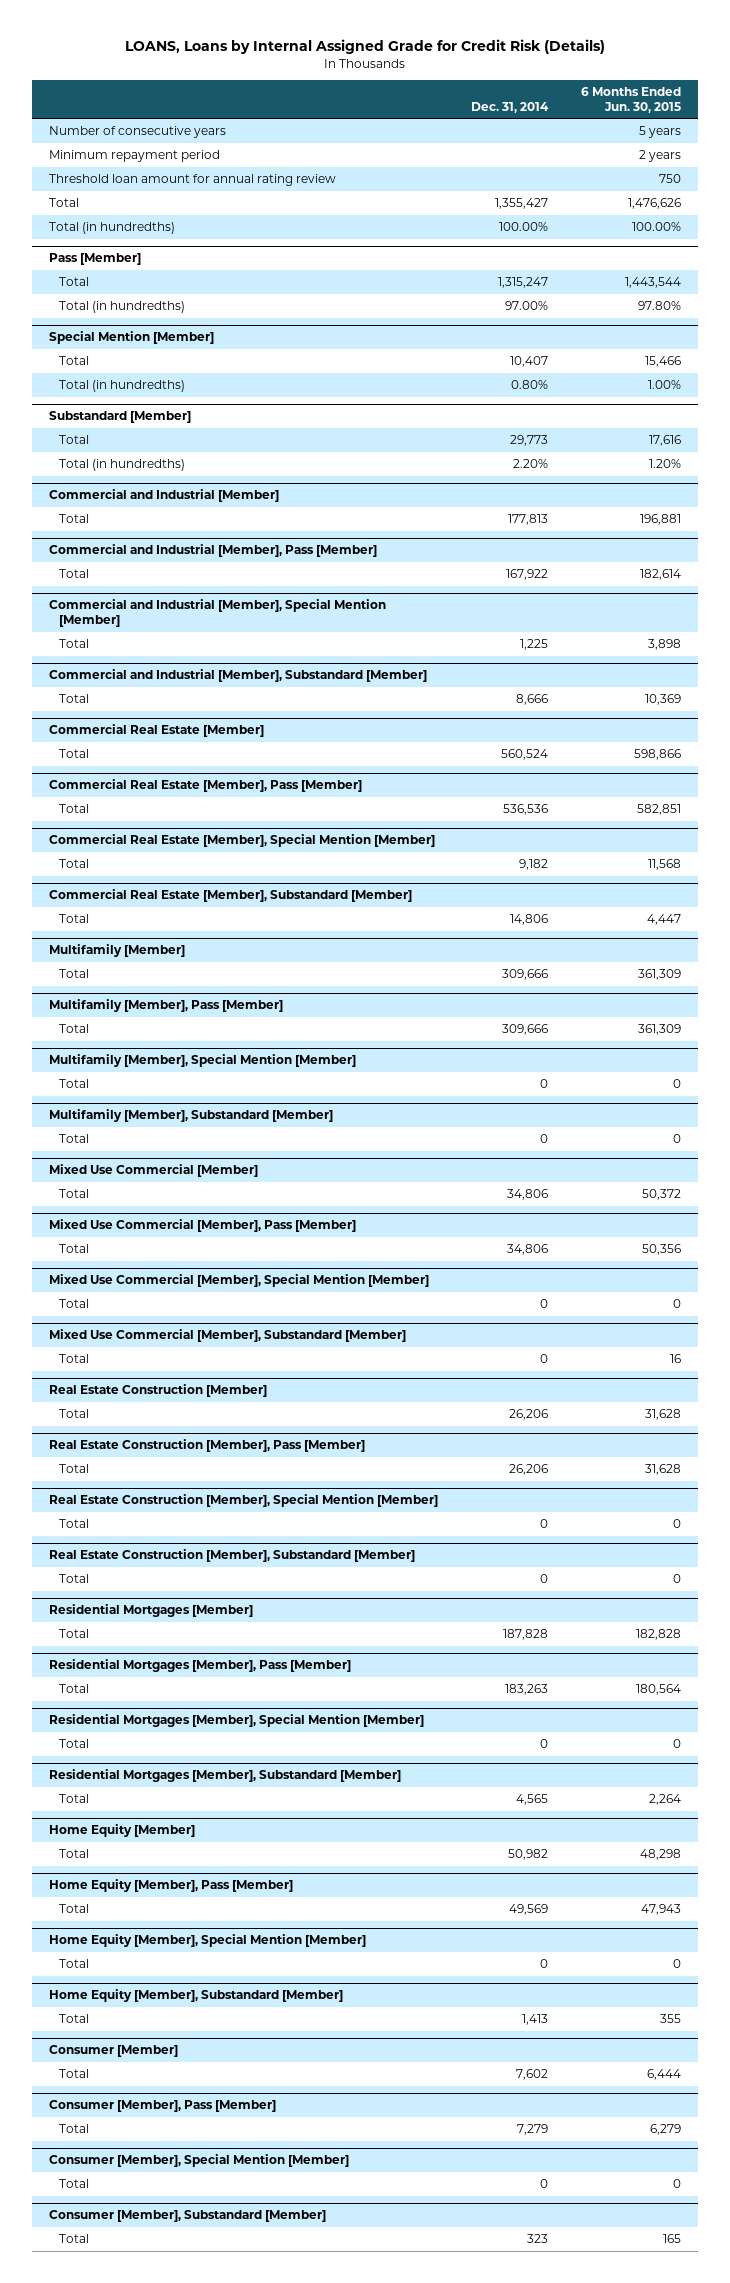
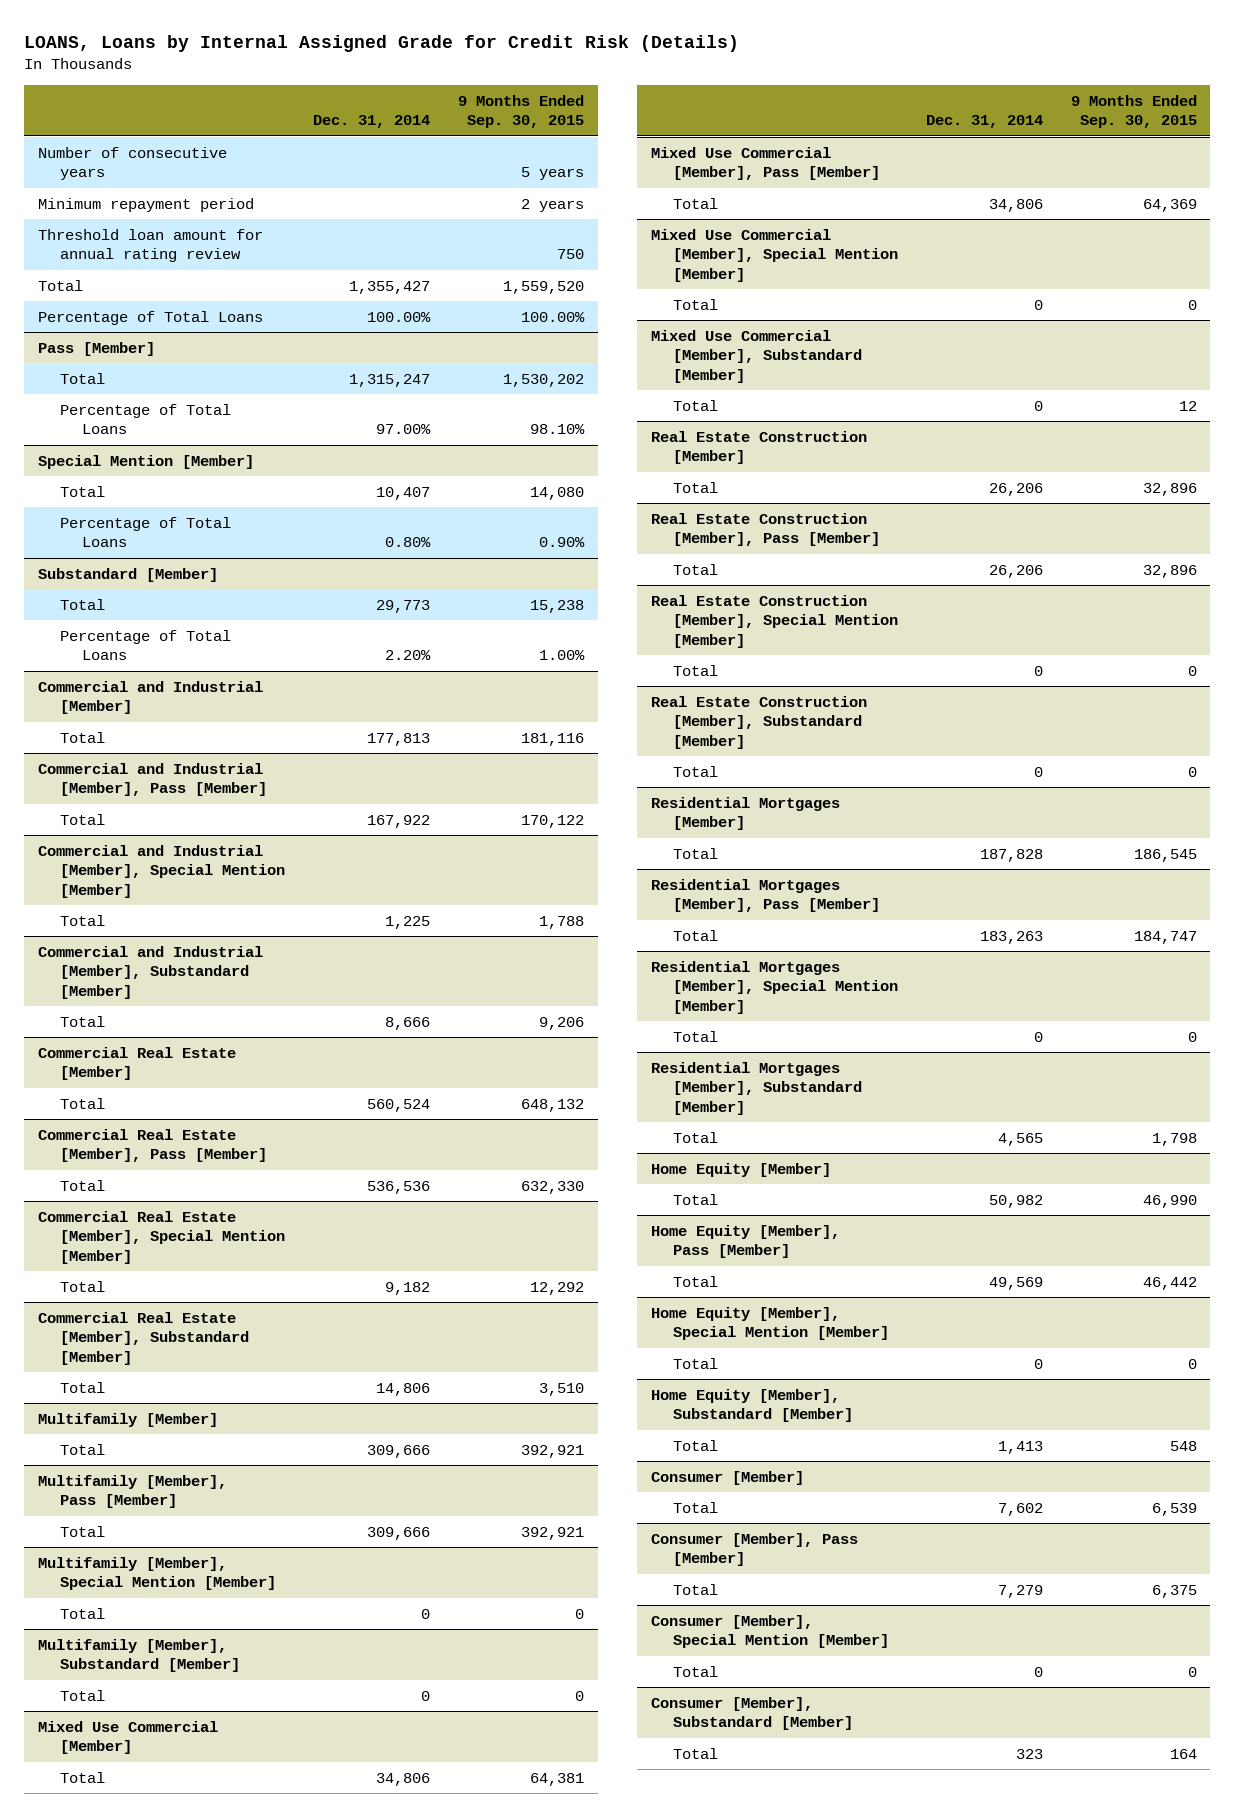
- | Dec. 31, 2014 | 6 Months Ended Jun. 30, 2015
+ | Dec. 31, 2014 | 9 Months Ended Sep. 30, 2015
- Total (in hundredths) | 100.00% | 100.00%
+ Percentage of Total Loans | 100.00% | 100.00%
@ Pass [Member]
- Total (in hundredths) | 97.00% | 97.80%
+ Percentage of Total Loans | 97.00% | 98.10%
@ Special Mention [Member]
- Total (in hundredths) | 0.80% | 1.00%
+ Percentage of Total Loans | 0.80% | 0.90%
@ Substandard [Member]
- Total (in hundredths) | 2.20% | 1.20%
+ Percentage of Total Loans | 2.20% | 1.00%

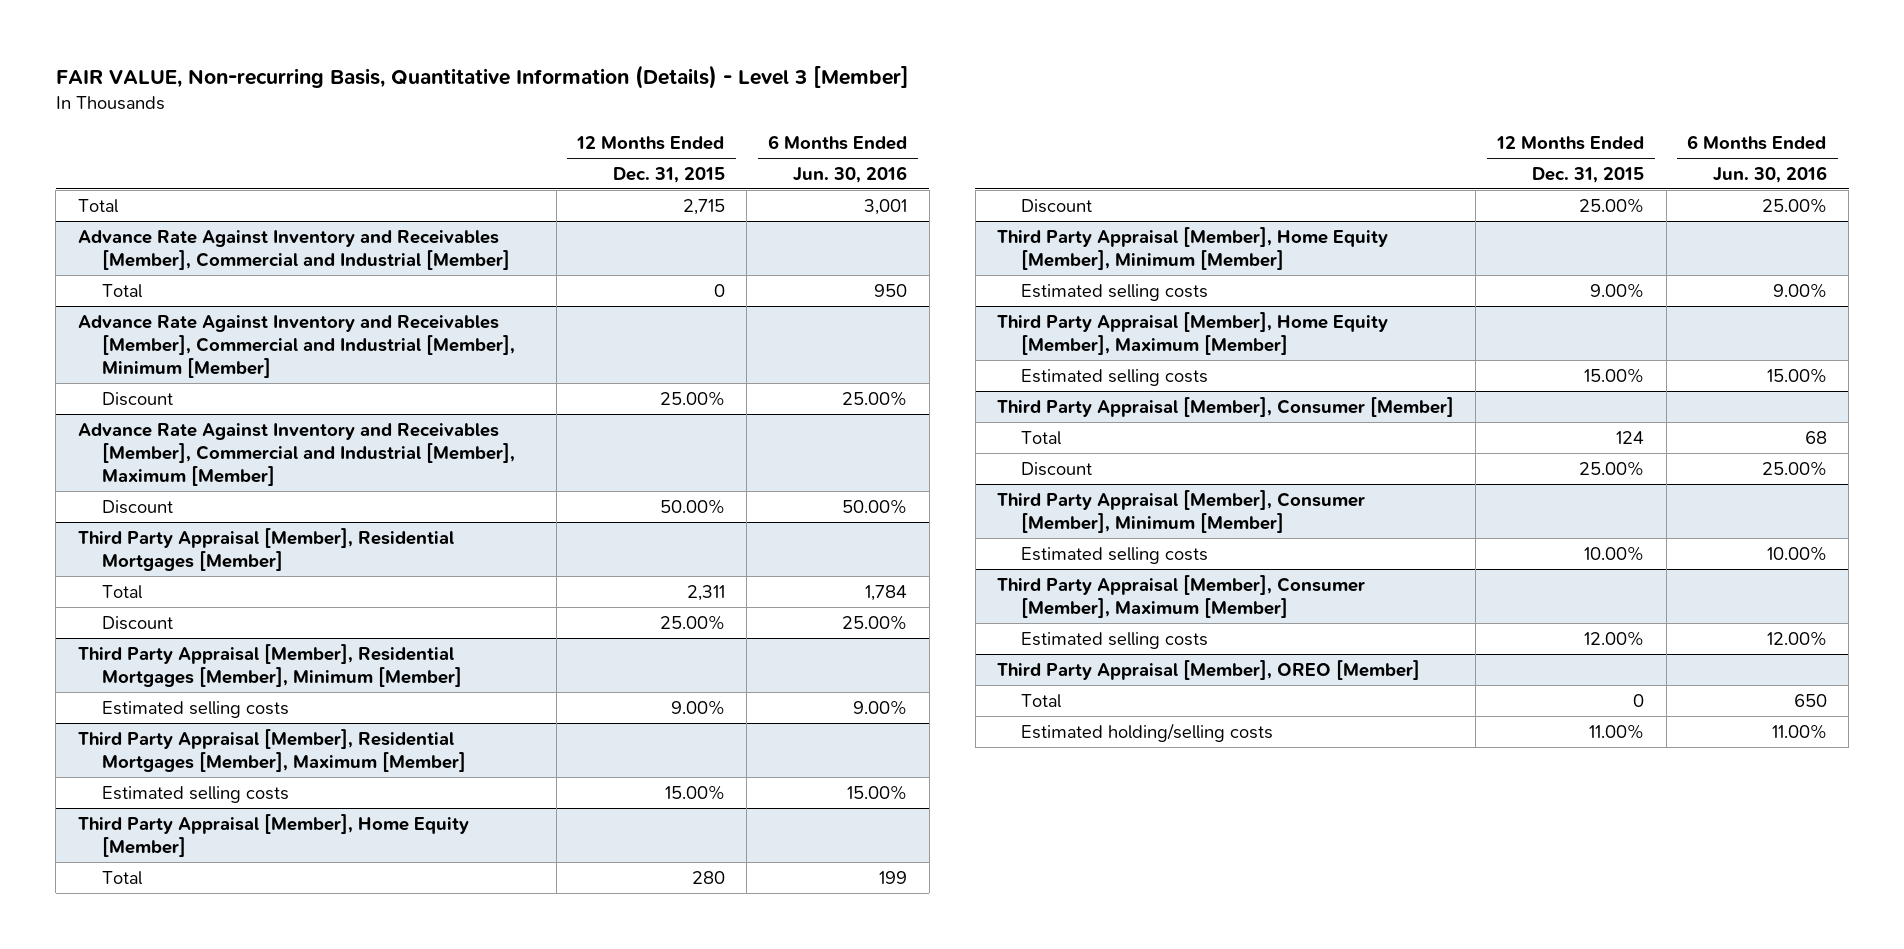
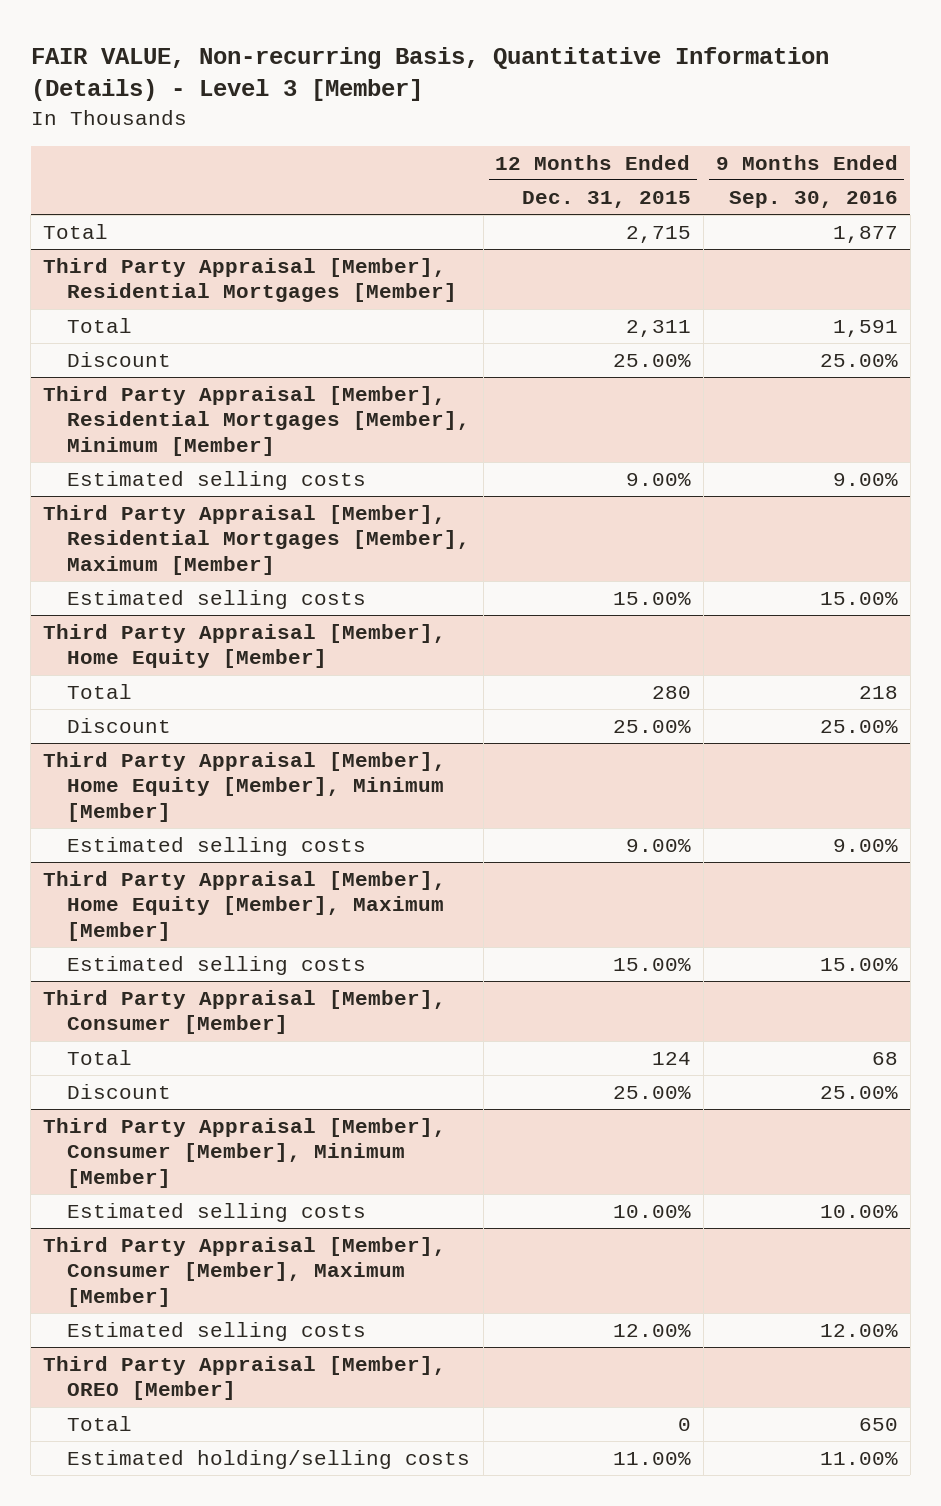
- | 12 Months Ended Dec. 31, 2015 | 6 Months Ended Jun. 30, 2016
+ | 12 Months Ended Dec. 31, 2015 | 9 Months Ended Sep. 30, 2016
- Advance Rate Against Inventory and Receivables [Member], Commercial and Industrial [Member]
- Total | 0 | 950
- Advance Rate Against Inventory and Receivables [Member], Commercial and Industrial [Member], Minimum [Member]
- Discount | 25.00% | 25.00%
- Advance Rate Against Inventory and Receivables [Member], Commercial and Industrial [Member], Maximum [Member]
- Discount | 50.00% | 50.00%

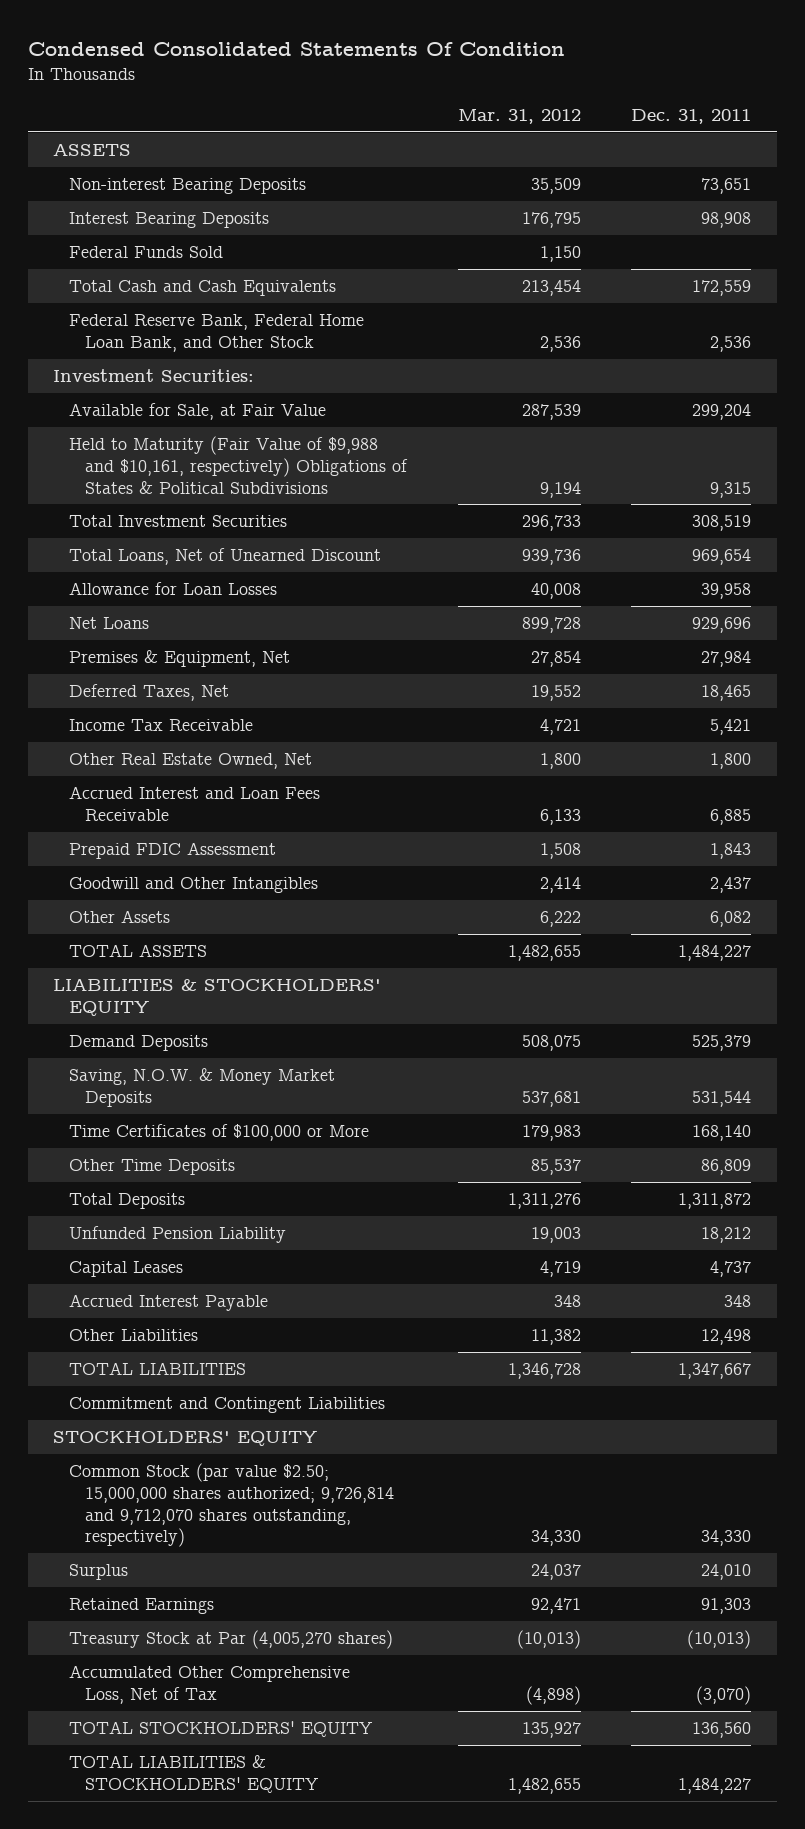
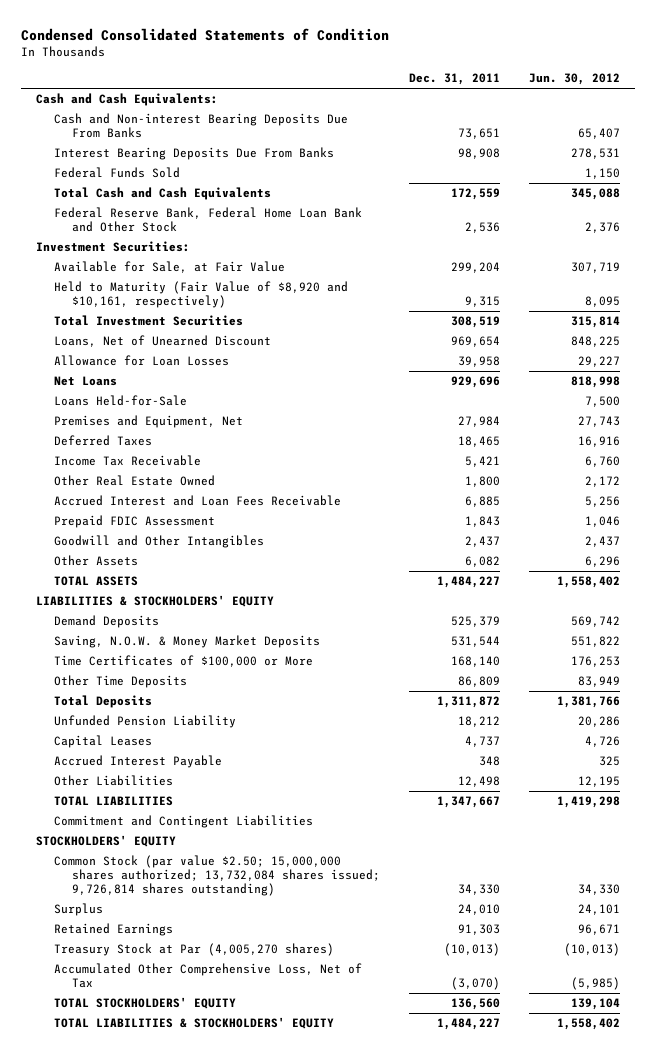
- Condensed Consolidated Statements Of Condition
+ Condensed Consolidated Statements of Condition
- | Mar. 31, 2012 | Dec. 31, 2011
+ | Dec. 31, 2011 | Jun. 30, 2012
- ASSETS
- Non-interest Bearing Deposits | 35,509 | 73,651
- Interest Bearing Deposits | 176,795 | 98,908
+ Cash and Cash Equivalents:
+ Cash and Non-interest Bearing Deposits Due From Banks | 73,651 | 65,407
+ Interest Bearing Deposits Due From Banks | 98,908 | 278,531
- Federal Reserve Bank, Federal Home Loan Bank, and Other Stock | 2,536 | 2,536
+ Federal Reserve Bank, Federal Home Loan Bank and Other Stock | 2,536 | 2,376
- Held to Maturity (Fair Value of $9,988 and $10,161, respectively) Obligations of States & Political Subdivisions | 9,194 | 9,315
+ Held to Maturity (Fair Value of $8,920 and $10,161, respectively) | 9,315 | 8,095
- Total Loans, Net of Unearned Discount | 939,736 | 969,654
+ Loans, Net of Unearned Discount | 969,654 | 848,225
- Premises & Equipment, Net | 27,854 | 27,984
- Deferred Taxes, Net | 19,552 | 18,465
+ Loans Held-for-Sale | | 7,500
+ Premises and Equipment, Net | 27,984 | 27,743
+ Deferred Taxes | 18,465 | 16,916
- Other Real Estate Owned, Net | 1,800 | 1,800
+ Other Real Estate Owned | 1,800 | 2,172
- Common Stock (par value $2.50; 15,000,000 shares authorized; 9,726,814 and 9,712,070 shares outstanding, respectively) | 34,330 | 34,330
+ Common Stock (par value $2.50; 15,000,000 shares authorized; 13,732,084 shares issued; 9,726,814 shares outstanding) | 34,330 | 34,330

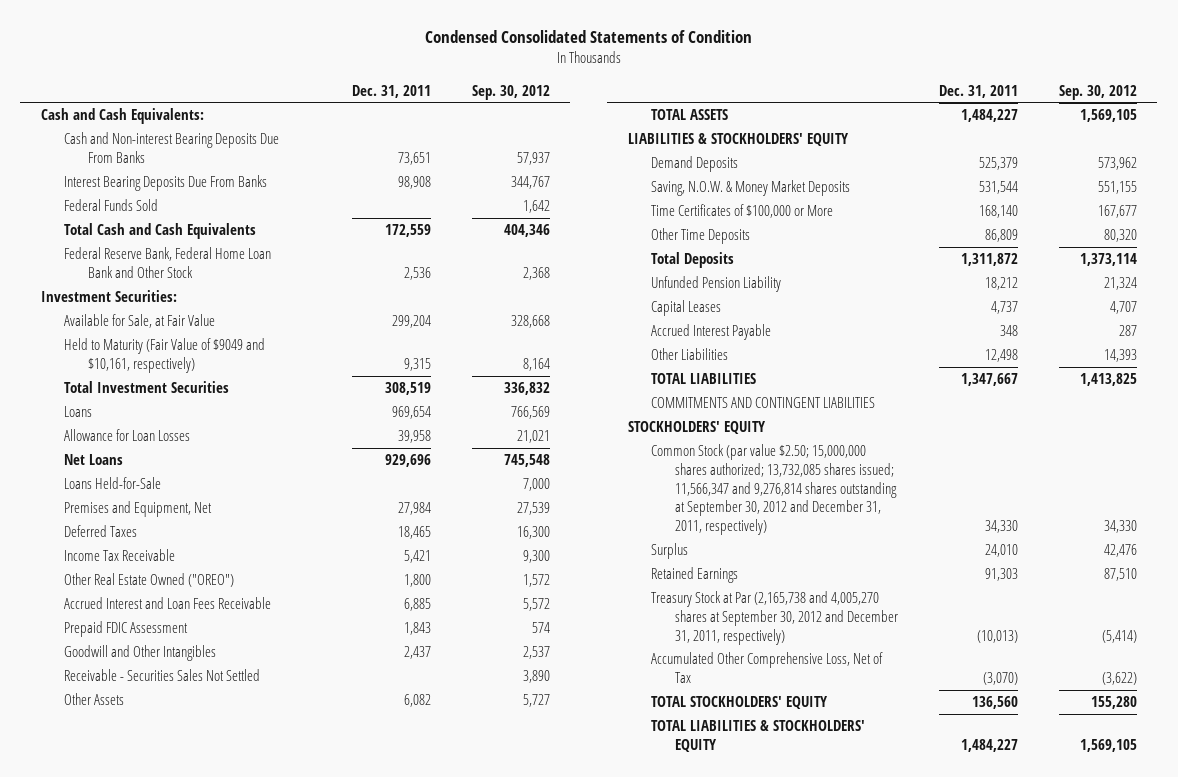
- | Dec. 31, 2011 | Jun. 30, 2012
+ | Dec. 31, 2011 | Sep. 30, 2012
- Held to Maturity (Fair Value of $8,920 and $10,161, respectively) | 9,315 | 8,095
+ Held to Maturity (Fair Value of $9049 and $10,161, respectively) | 9,315 | 8,164
- Loans, Net of Unearned Discount | 969,654 | 848,225
+ Loans | 969,654 | 766,569
- Other Real Estate Owned | 1,800 | 2,172
+ Other Real Estate Owned ("OREO") | 1,800 | 1,572
+ Receivable - Securities Sales Not Settled | | 3,890
- Commitment and Contingent Liabilities
+ COMMITMENTS AND CONTINGENT LIABILITIES
- Common Stock (par value $2.50; 15,000,000 shares authorized; 13,732,084 shares issued; 9,726,814 shares outstanding) | 34,330 | 34,330
+ Common Stock (par value $2.50; 15,000,000 shares authorized; 13,732,085 shares issued; 11,566,347 and 9,276,814 shares outstanding at September 30, 2012 and December 31, 2011, respectively) | 34,330 | 34,330
- Treasury Stock at Par (4,005,270 shares) | (10,013) | (10,013)
+ Treasury Stock at Par (2,165,738 and 4,005,270 shares at September 30, 2012 and December 31, 2011, respectively) | (10,013) | (5,414)

